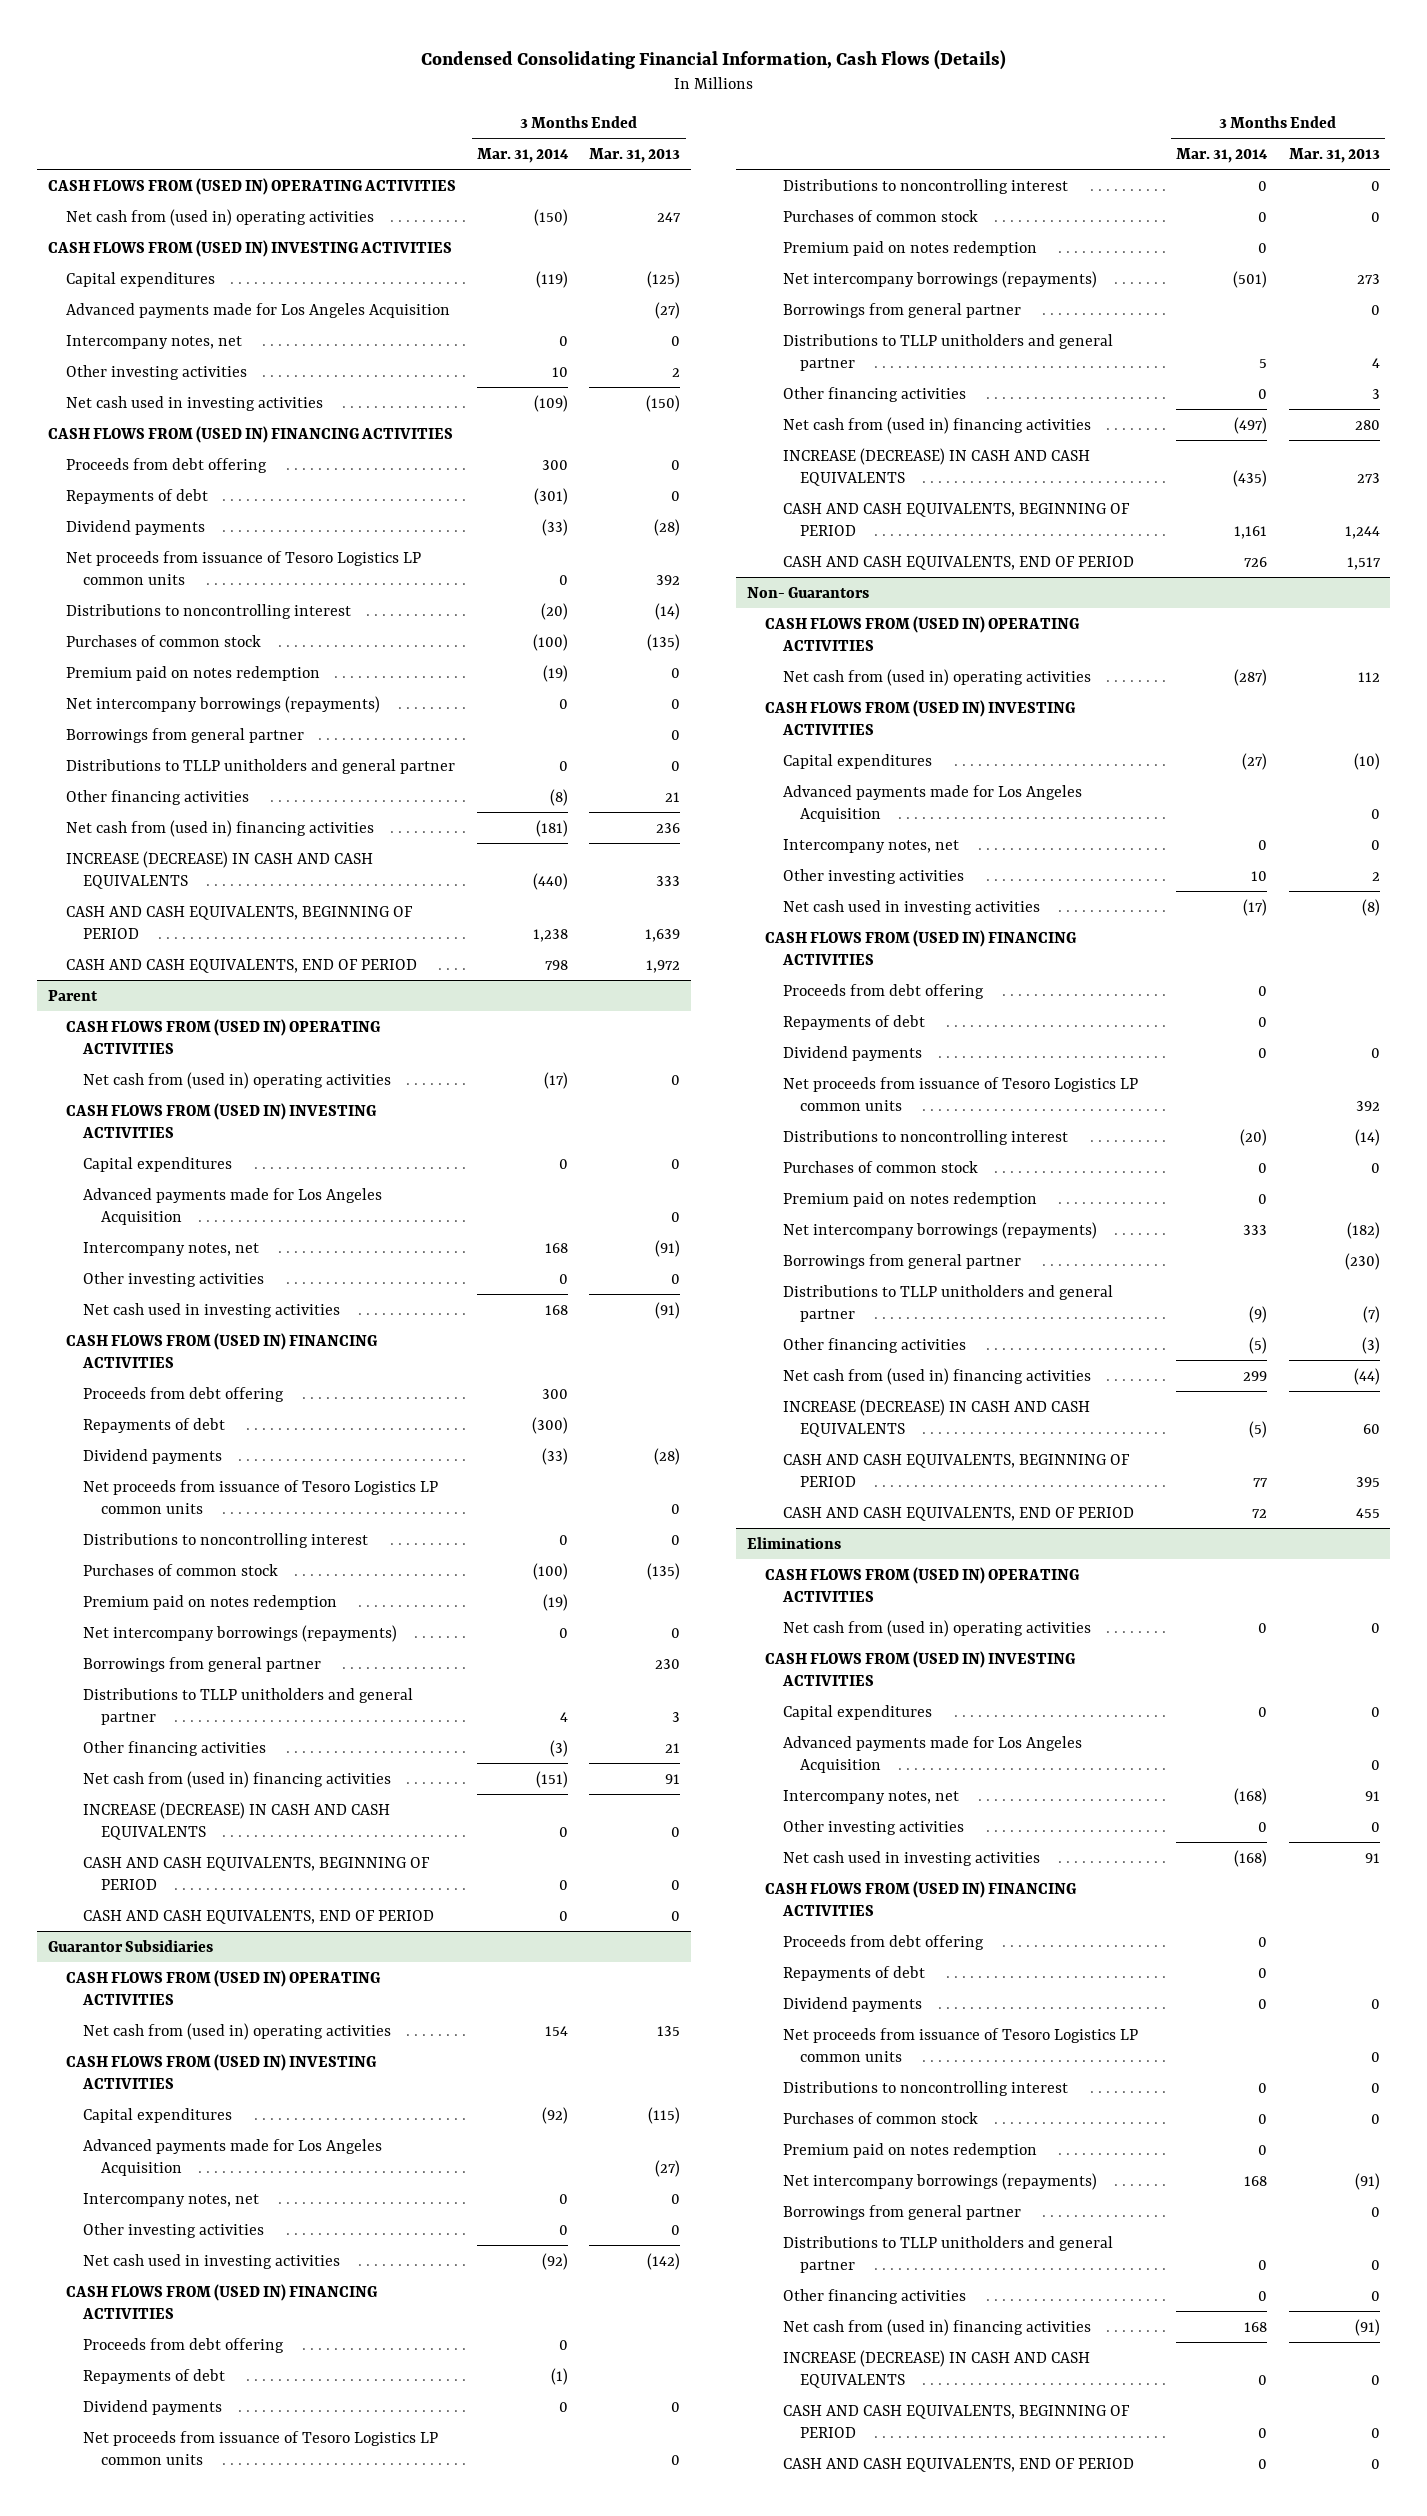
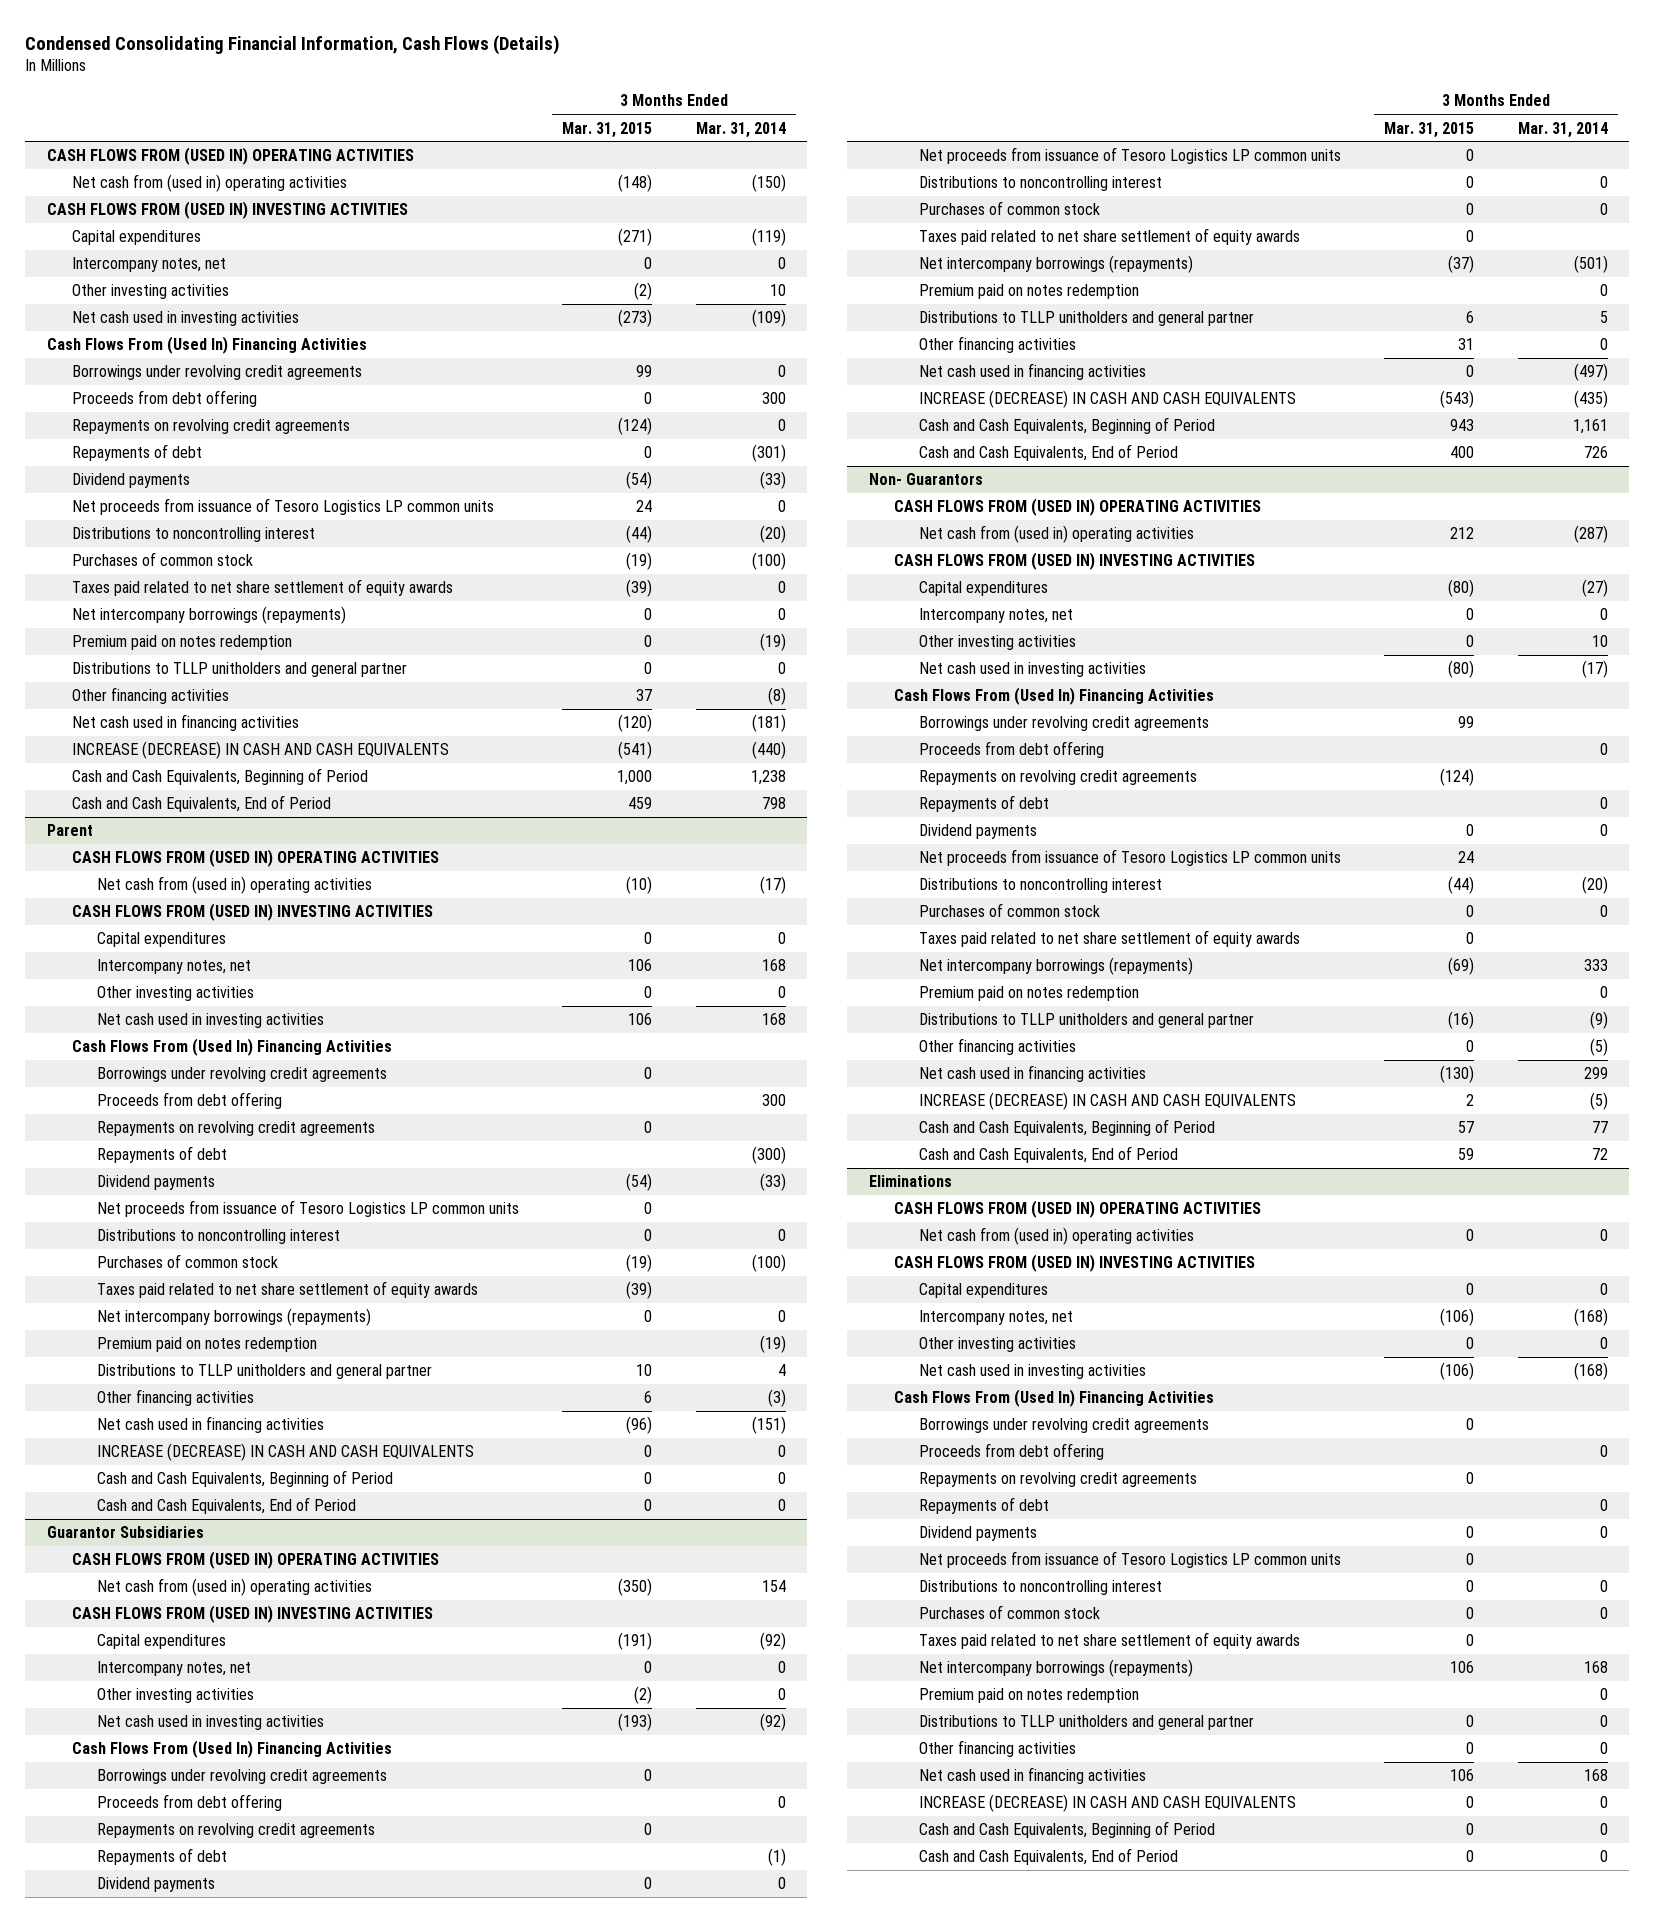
- | 3 Months Ended Mar. 31, 2014 | 3 Months Ended Mar. 31, 2013
+ | 3 Months Ended Mar. 31, 2015 | 3 Months Ended Mar. 31, 2014
- Advanced payments made for Los Angeles Acquisition | | (27)
- CASH FLOWS FROM (USED IN) FINANCING ACTIVITIES
+ Cash Flows From (Used In) Financing Activities
+ Borrowings under revolving credit agreements | 99 | 0
+ Repayments on revolving credit agreements | (124) | 0
+ Taxes paid related to net share settlement of equity awards | (39) | 0
- Borrowings from general partner | | 0
moved down: Premium paid on notes redemption | 0 | (19)
- Net cash from (used in) financing activities | (181) | 236
+ Net cash used in financing activities | (120) | (181)
- CASH AND CASH EQUIVALENTS, BEGINNING OF PERIOD | 1,238 | 1,639
- CASH AND CASH EQUIVALENTS, END OF PERIOD | 798 | 1,972
+ Cash and Cash Equivalents, Beginning of Period | 1,000 | 1,238
+ Cash and Cash Equivalents, End of Period | 459 | 798
@ Parent
- Advanced payments made for Los Angeles Acquisition | | 0
- CASH FLOWS FROM (USED IN) FINANCING ACTIVITIES
+ Cash Flows From (Used In) Financing Activities
+ Borrowings under revolving credit agreements | 0 |
+ Repayments on revolving credit agreements | 0 |
+ Taxes paid related to net share settlement of equity awards | (39) |
- Borrowings from general partner | | 230
moved down: Premium paid on notes redemption | | (19)
- Net cash from (used in) financing activities | (151) | 91
+ Net cash used in financing activities | (96) | (151)
- CASH AND CASH EQUIVALENTS, BEGINNING OF PERIOD | 0 | 0
- CASH AND CASH EQUIVALENTS, END OF PERIOD | 0 | 0
+ Cash and Cash Equivalents, Beginning of Period | 0 | 0
+ Cash and Cash Equivalents, End of Period | 0 | 0
@ Guarantor Subsidiaries
- Advanced payments made for Los Angeles Acquisition | | (27)
- CASH FLOWS FROM (USED IN) FINANCING ACTIVITIES
+ Cash Flows From (Used In) Financing Activities
+ Borrowings under revolving credit agreements | 0 |
+ Repayments on revolving credit agreements | 0 |
+ Taxes paid related to net share settlement of equity awards | 0 |
- Borrowings from general partner | | 0
moved down: Premium paid on notes redemption | | 0
- Net cash from (used in) financing activities | (497) | 280
+ Net cash used in financing activities | 0 | (497)
- CASH AND CASH EQUIVALENTS, BEGINNING OF PERIOD | 1,161 | 1,244
- CASH AND CASH EQUIVALENTS, END OF PERIOD | 726 | 1,517
+ Cash and Cash Equivalents, Beginning of Period | 943 | 1,161
+ Cash and Cash Equivalents, End of Period | 400 | 726
@ Non- Guarantors
- Advanced payments made for Los Angeles Acquisition | | 0
- CASH FLOWS FROM (USED IN) FINANCING ACTIVITIES
+ Cash Flows From (Used In) Financing Activities
+ Borrowings under revolving credit agreements | 99 |
+ Repayments on revolving credit agreements | (124) |
+ Taxes paid related to net share settlement of equity awards | 0 |
- Borrowings from general partner | | (230)
moved down: Premium paid on notes redemption | | 0
- Net cash from (used in) financing activities | 299 | (44)
+ Net cash used in financing activities | (130) | 299
- CASH AND CASH EQUIVALENTS, BEGINNING OF PERIOD | 77 | 395
- CASH AND CASH EQUIVALENTS, END OF PERIOD | 72 | 455
+ Cash and Cash Equivalents, Beginning of Period | 57 | 77
+ Cash and Cash Equivalents, End of Period | 59 | 72
@ Eliminations
- Advanced payments made for Los Angeles Acquisition | | 0
- CASH FLOWS FROM (USED IN) FINANCING ACTIVITIES
+ Cash Flows From (Used In) Financing Activities
+ Borrowings under revolving credit agreements | 0 |
+ Repayments on revolving credit agreements | 0 |
+ Taxes paid related to net share settlement of equity awards | 0 |
- Borrowings from general partner | | 0
moved down: Premium paid on notes redemption | | 0
- Net cash from (used in) financing activities | 168 | (91)
+ Net cash used in financing activities | 106 | 168
- CASH AND CASH EQUIVALENTS, BEGINNING OF PERIOD | 0 | 0
- CASH AND CASH EQUIVALENTS, END OF PERIOD | 0 | 0
+ Cash and Cash Equivalents, Beginning of Period | 0 | 0
+ Cash and Cash Equivalents, End of Period | 0 | 0

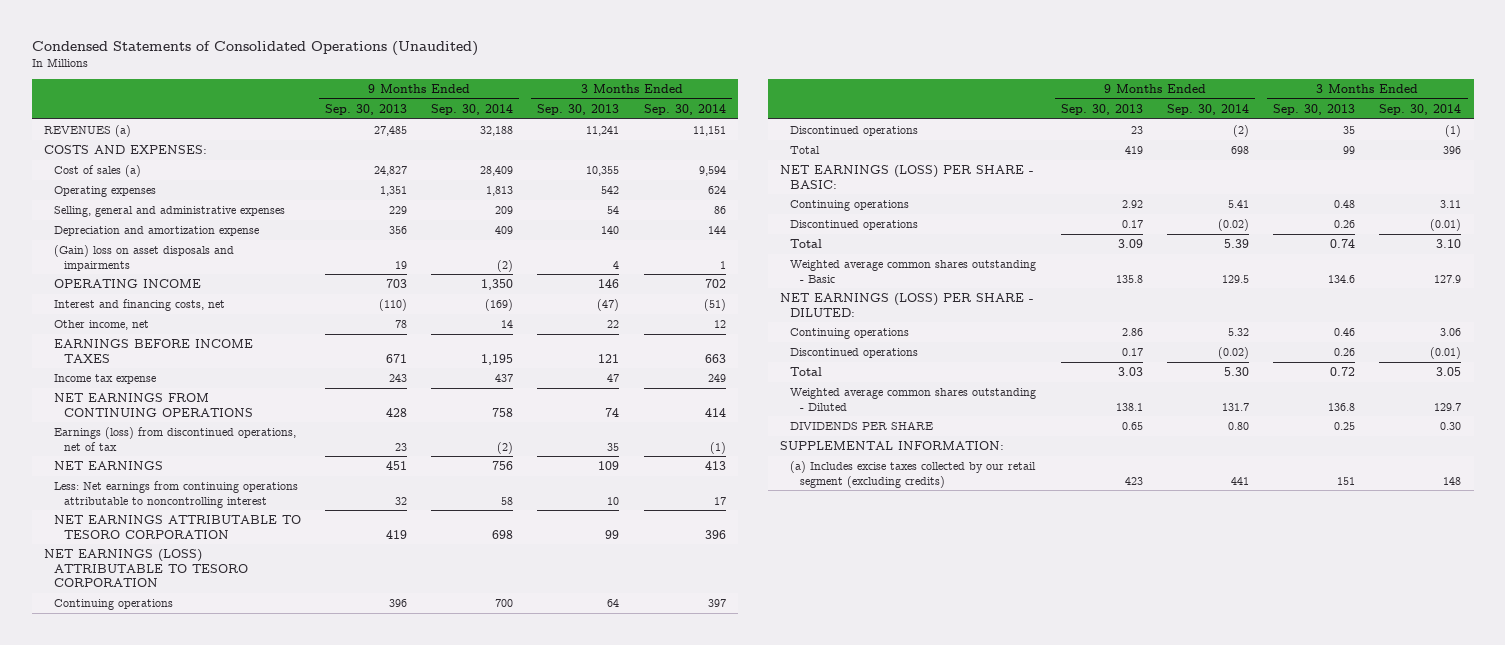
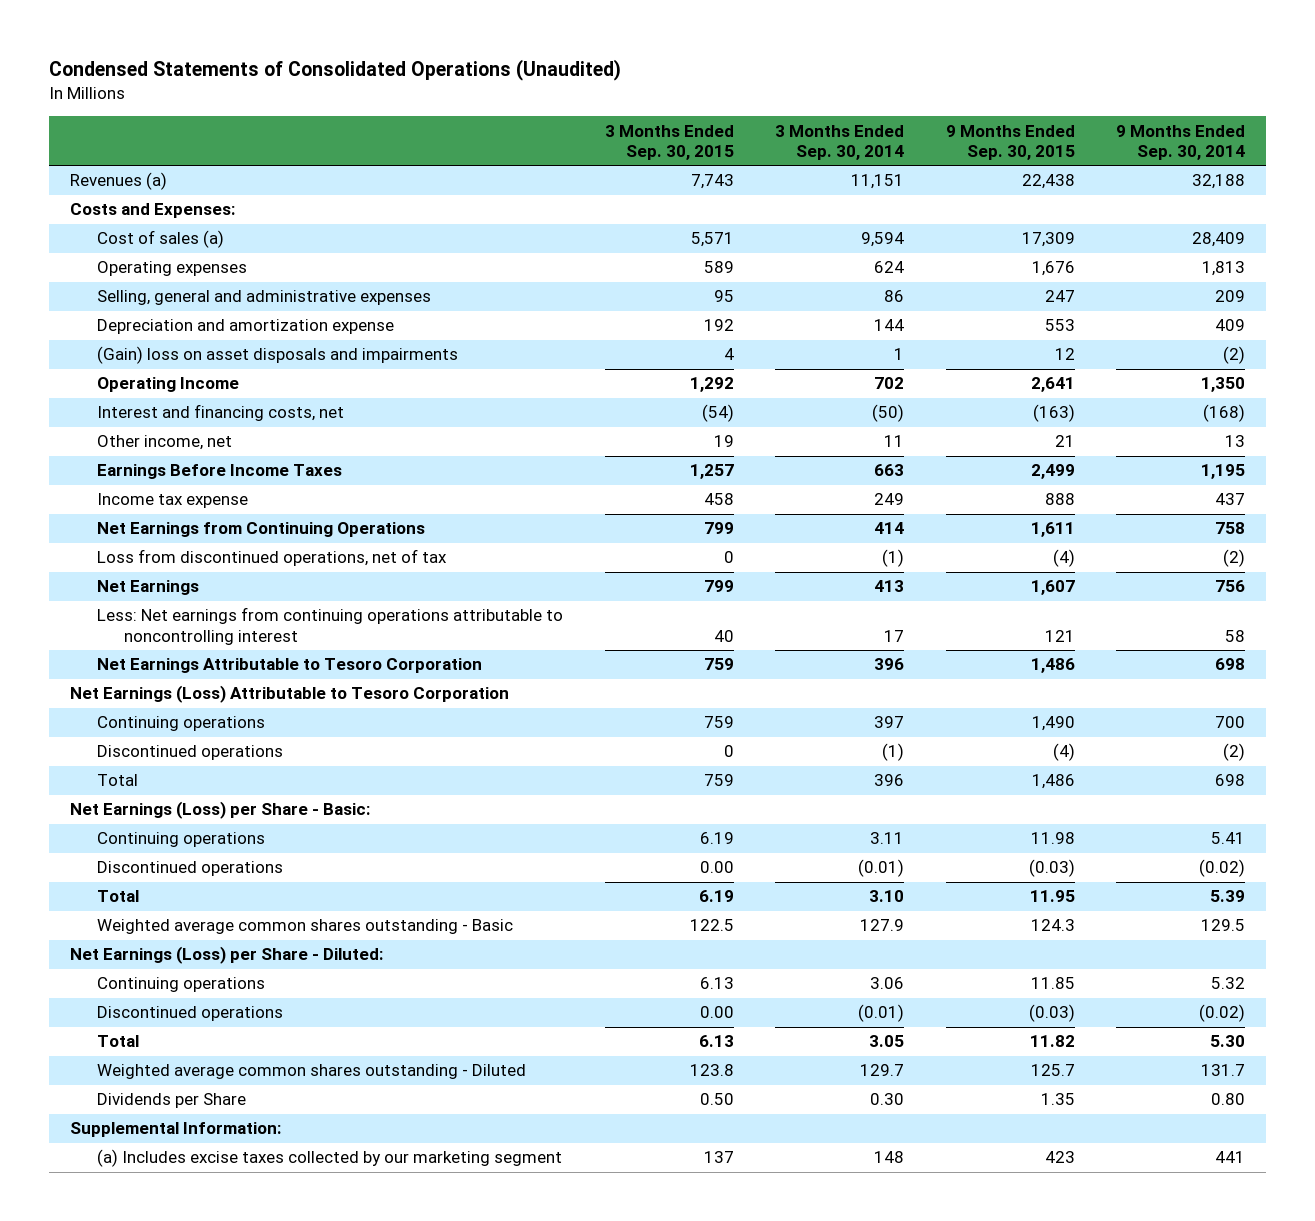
- | 9 Months Ended Sep. 30, 2013 | 9 Months Ended Sep. 30, 2014 | 3 Months Ended Sep. 30, 2013 | 3 Months Ended Sep. 30, 2014
+ | 3 Months Ended Sep. 30, 2015 | 3 Months Ended Sep. 30, 2014 | 9 Months Ended Sep. 30, 2015 | 9 Months Ended Sep. 30, 2014
- REVENUES (a) | 27,485 | 32,188 | 11,241 | 11,151
- COSTS AND EXPENSES:
+ Revenues (a) | 7,743 | 11,151 | 22,438 | 32,188
+ Costs and Expenses:
- OPERATING INCOME | 703 | 1,350 | 146 | 702
- Interest and financing costs, net | (110) | (169) | (47) | (51)
- Other income, net | 78 | 14 | 22 | 12
- EARNINGS BEFORE INCOME TAXES | 671 | 1,195 | 121 | 663
+ Operating Income | 1,292 | 702 | 2,641 | 1,350
+ Interest and financing costs, net | (54) | (50) | (163) | (168)
+ Other income, net | 19 | 11 | 21 | 13
+ Earnings Before Income Taxes | 1,257 | 663 | 2,499 | 1,195
- NET EARNINGS FROM CONTINUING OPERATIONS | 428 | 758 | 74 | 414
- Earnings (loss) from discontinued operations, net of tax | 23 | (2) | 35 | (1)
- NET EARNINGS | 451 | 756 | 109 | 413
+ Net Earnings from Continuing Operations | 799 | 414 | 1,611 | 758
+ Loss from discontinued operations, net of tax | 0 | (1) | (4) | (2)
+ Net Earnings | 799 | 413 | 1,607 | 756
- NET EARNINGS ATTRIBUTABLE TO TESORO CORPORATION | 419 | 698 | 99 | 396
- NET EARNINGS (LOSS) ATTRIBUTABLE TO TESORO CORPORATION
+ Net Earnings Attributable to Tesoro Corporation | 759 | 396 | 1,486 | 698
+ Net Earnings (Loss) Attributable to Tesoro Corporation
- NET EARNINGS (LOSS) PER SHARE - BASIC:
+ Net Earnings (Loss) per Share - Basic:
- NET EARNINGS (LOSS) PER SHARE - DILUTED:
+ Net Earnings (Loss) per Share - Diluted:
- DIVIDENDS PER SHARE | 0.65 | 0.80 | 0.25 | 0.30
- SUPPLEMENTAL INFORMATION:
- (a) Includes excise taxes collected by our retail segment (excluding credits) | 423 | 441 | 151 | 148
+ Dividends per Share | 0.50 | 0.30 | 1.35 | 0.80
+ Supplemental Information:
+ (a) Includes excise taxes collected by our marketing segment | 137 | 148 | 423 | 441

